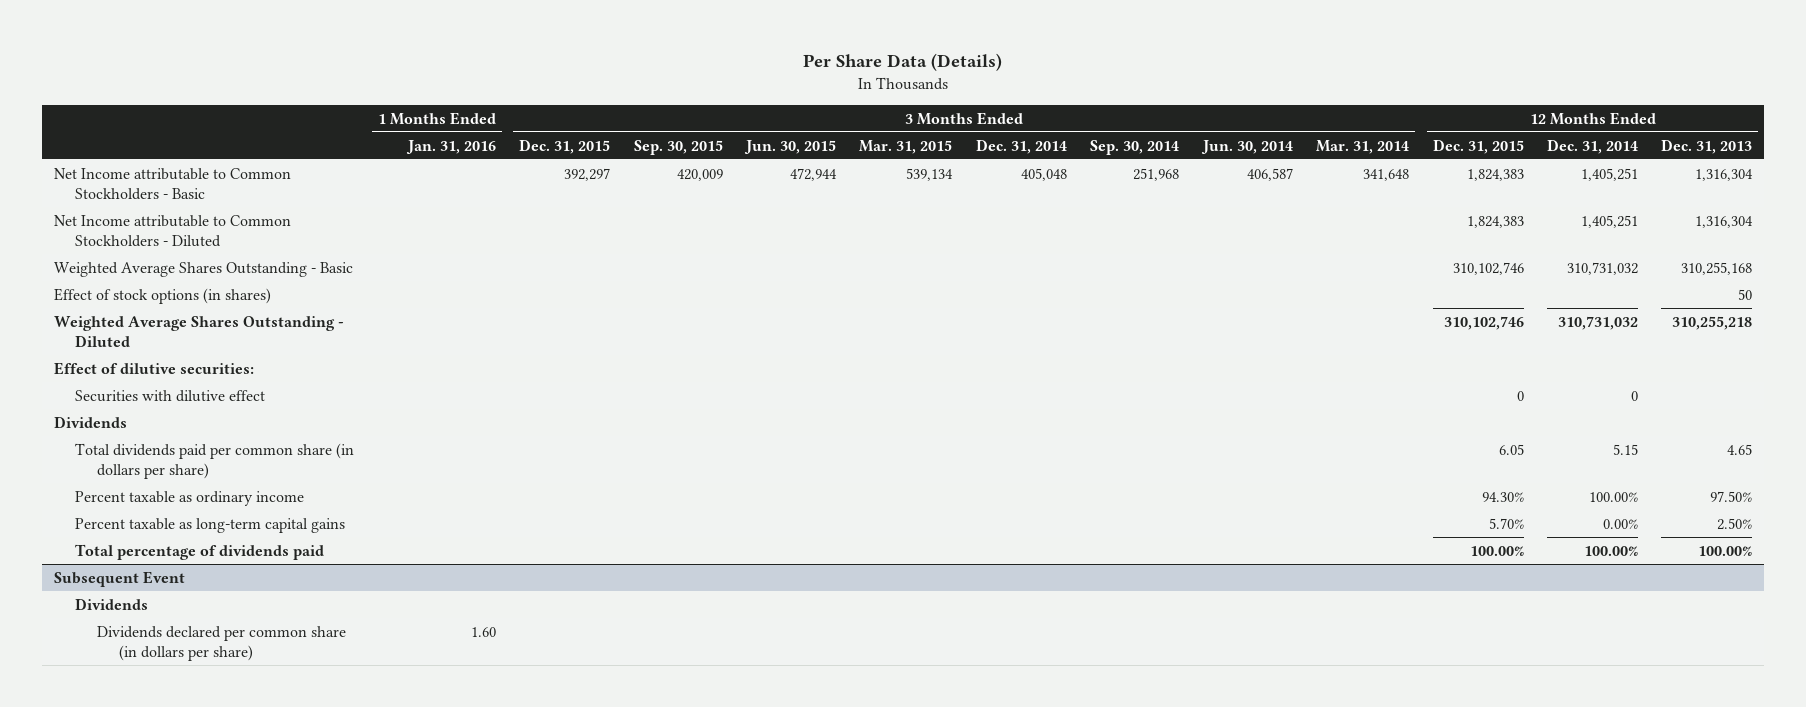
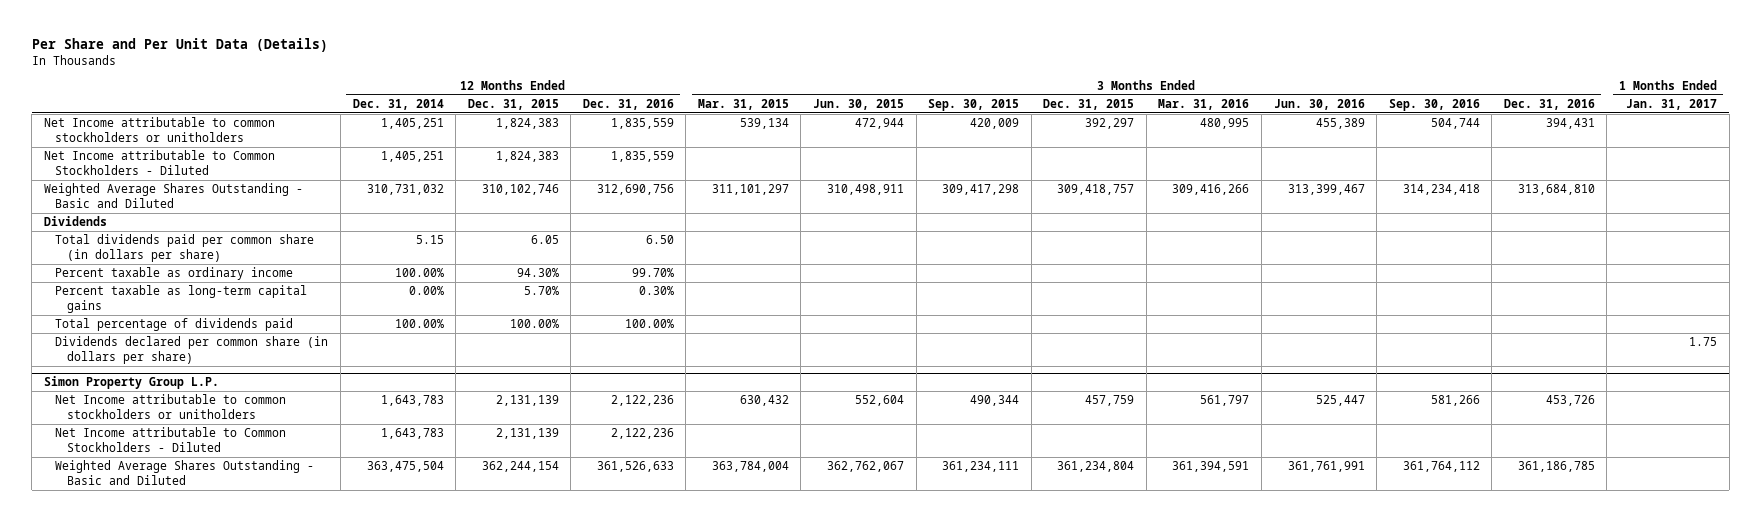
- Per Share Data (Details)
+ Per Share and Per Unit Data (Details)
- | 1 Months Ended Jan. 31, 2016 | 3 Months Ended Dec. 31, 2015 | 3 Months Ended Sep. 30, 2015 | 3 Months Ended Jun. 30, 2015 | 3 Months Ended Mar. 31, 2015 | 3 Months Ended Dec. 31, 2014 | 3 Months Ended Sep. 30, 2014 | 3 Months Ended Jun. 30, 2014 | 3 Months Ended Mar. 31, 2014 | 12 Months Ended Dec. 31, 2015 | 12 Months Ended Dec. 31, 2014 | 12 Months Ended Dec. 31, 2013
+ | 12 Months Ended Dec. 31, 2014 | 12 Months Ended Dec. 31, 2015 | 12 Months Ended Dec. 31, 2016 | 3 Months Ended Mar. 31, 2015 | 3 Months Ended Jun. 30, 2015 | 3 Months Ended Sep. 30, 2015 | 3 Months Ended Dec. 31, 2015 | 3 Months Ended Mar. 31, 2016 | 3 Months Ended Jun. 30, 2016 | 3 Months Ended Sep. 30, 2016 | 3 Months Ended Dec. 31, 2016 | 1 Months Ended Jan. 31, 2017
- Net Income attributable to Common Stockholders - Basic | | 392,297 | 420,009 | 472,944 | 539,134 | 405,048 | 251,968 | 406,587 | 341,648 | 1,824,383 | 1,405,251 | 1,316,304
+ Net Income attributable to common stockholders or unitholders | 1,405,251 | 1,824,383 | 1,835,559 | 539,134 | 472,944 | 420,009 | 392,297 | 480,995 | 455,389 | 504,744 | 394,431 |
- Weighted Average Shares Outstanding - Basic | | | | | | | | | | 310,102,746 | 310,731,032 | 310,255,168
- Effect of stock options (in shares) | | | | | | | | | | | | 50
- Weighted Average Shares Outstanding - Diluted | | | | | | | | | | 310,102,746 | 310,731,032 | 310,255,218
- Effect of dilutive securities:
- Securities with dilutive effect | | | | | | | | | | 0 | 0 |
+ Weighted Average Shares Outstanding - Basic and Diluted | 310,731,032 | 310,102,746 | 312,690,756 | 311,101,297 | 310,498,911 | 309,417,298 | 309,418,757 | 309,416,266 | 313,399,467 | 314,234,418 | 313,684,810 |
- Subsequent Event
- Dividends
+ Simon Property Group L.P.
+ Net Income attributable to common stockholders or unitholders | 1,643,783 | 2,131,139 | 2,122,236 | 630,432 | 552,604 | 490,344 | 457,759 | 561,797 | 525,447 | 581,266 | 453,726 |
+ Net Income attributable to Common Stockholders - Diluted | 1,643,783 | 2,131,139 | 2,122,236 | | | | | | | | |
+ Weighted Average Shares Outstanding - Basic and Diluted | 363,475,504 | 362,244,154 | 361,526,633 | 363,784,004 | 362,762,067 | 361,234,111 | 361,234,804 | 361,394,591 | 361,761,991 | 361,764,112 | 361,186,785 |

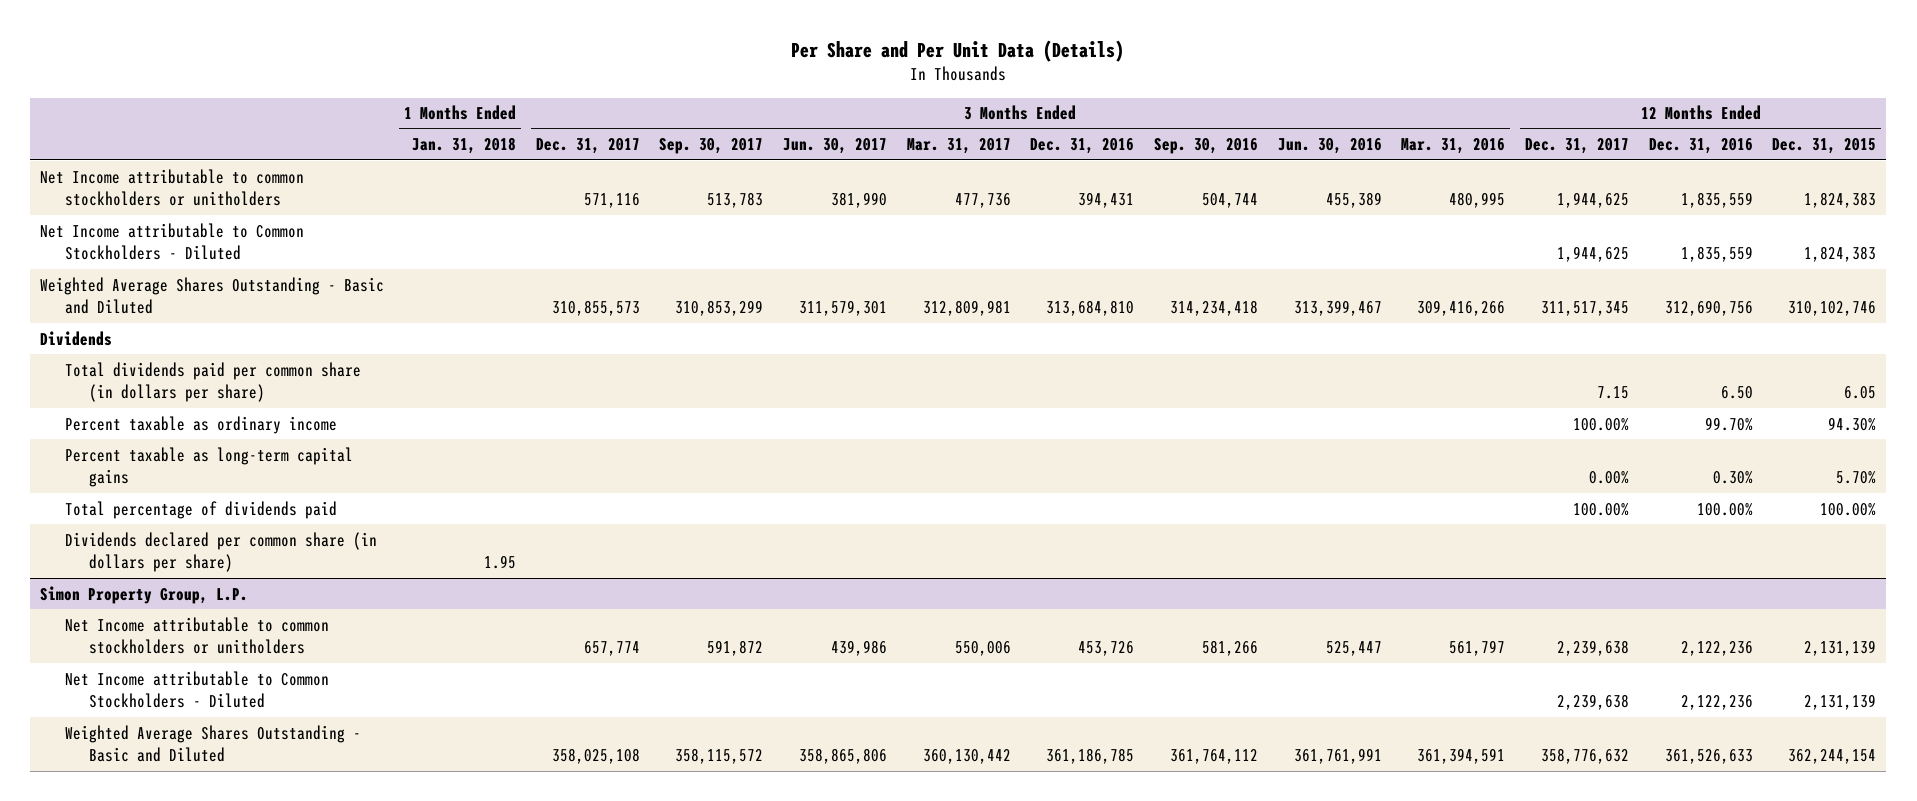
- | 12 Months Ended Dec. 31, 2014 | 12 Months Ended Dec. 31, 2015 | 12 Months Ended Dec. 31, 2016 | 3 Months Ended Mar. 31, 2015 | 3 Months Ended Jun. 30, 2015 | 3 Months Ended Sep. 30, 2015 | 3 Months Ended Dec. 31, 2015 | 3 Months Ended Mar. 31, 2016 | 3 Months Ended Jun. 30, 2016 | 3 Months Ended Sep. 30, 2016 | 3 Months Ended Dec. 31, 2016 | 1 Months Ended Jan. 31, 2017
+ | 1 Months Ended Jan. 31, 2018 | 3 Months Ended Dec. 31, 2017 | 3 Months Ended Sep. 30, 2017 | 3 Months Ended Jun. 30, 2017 | 3 Months Ended Mar. 31, 2017 | 3 Months Ended Dec. 31, 2016 | 3 Months Ended Sep. 30, 2016 | 3 Months Ended Jun. 30, 2016 | 3 Months Ended Mar. 31, 2016 | 12 Months Ended Dec. 31, 2017 | 12 Months Ended Dec. 31, 2016 | 12 Months Ended Dec. 31, 2015
- Simon Property Group L.P.
+ Simon Property Group, L.P.

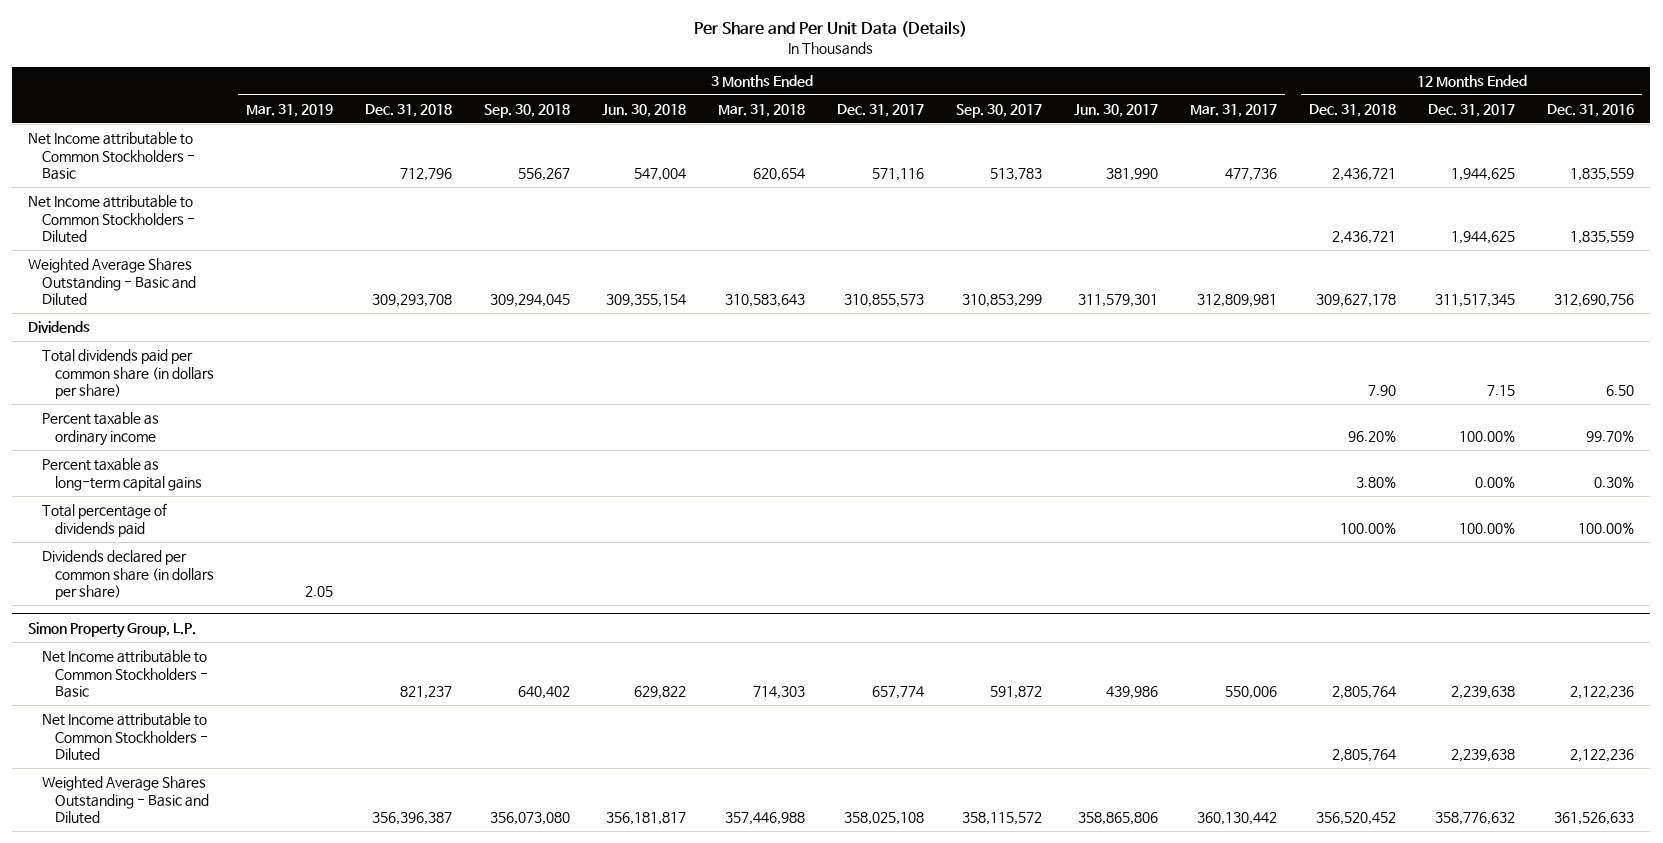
- | 1 Months Ended Jan. 31, 2018 | 3 Months Ended Dec. 31, 2017 | 3 Months Ended Sep. 30, 2017 | 3 Months Ended Jun. 30, 2017 | 3 Months Ended Mar. 31, 2017 | 3 Months Ended Dec. 31, 2016 | 3 Months Ended Sep. 30, 2016 | 3 Months Ended Jun. 30, 2016 | 3 Months Ended Mar. 31, 2016 | 12 Months Ended Dec. 31, 2017 | 12 Months Ended Dec. 31, 2016 | 12 Months Ended Dec. 31, 2015
+ | 3 Months Ended Mar. 31, 2019 | 3 Months Ended Dec. 31, 2018 | 3 Months Ended Sep. 30, 2018 | 3 Months Ended Jun. 30, 2018 | 3 Months Ended Mar. 31, 2018 | 3 Months Ended Dec. 31, 2017 | 3 Months Ended Sep. 30, 2017 | 3 Months Ended Jun. 30, 2017 | 3 Months Ended Mar. 31, 2017 | 12 Months Ended Dec. 31, 2018 | 12 Months Ended Dec. 31, 2017 | 12 Months Ended Dec. 31, 2016
- Net Income attributable to common stockholders or unitholders | | 571,116 | 513,783 | 381,990 | 477,736 | 394,431 | 504,744 | 455,389 | 480,995 | 1,944,625 | 1,835,559 | 1,824,383
+ Net Income attributable to Common Stockholders - Basic | | 712,796 | 556,267 | 547,004 | 620,654 | 571,116 | 513,783 | 381,990 | 477,736 | 2,436,721 | 1,944,625 | 1,835,559
@ Simon Property Group, L.P.
- Net Income attributable to common stockholders or unitholders | | 657,774 | 591,872 | 439,986 | 550,006 | 453,726 | 581,266 | 525,447 | 561,797 | 2,239,638 | 2,122,236 | 2,131,139
+ Net Income attributable to Common Stockholders - Basic | | 821,237 | 640,402 | 629,822 | 714,303 | 657,774 | 591,872 | 439,986 | 550,006 | 2,805,764 | 2,239,638 | 2,122,236

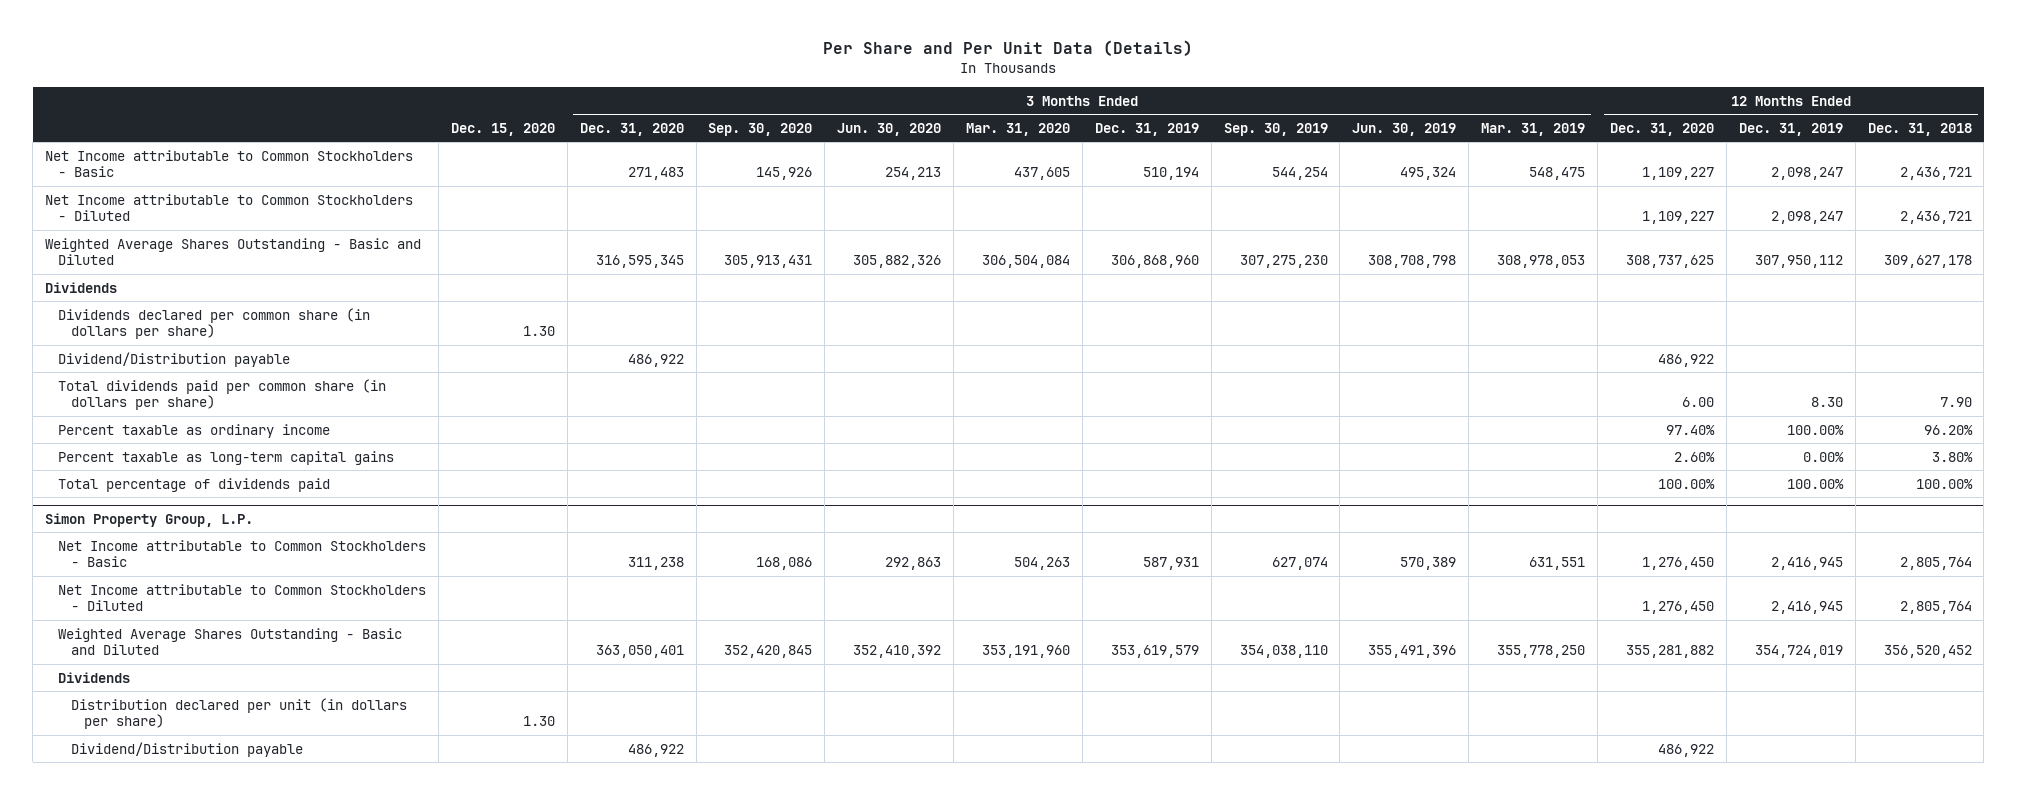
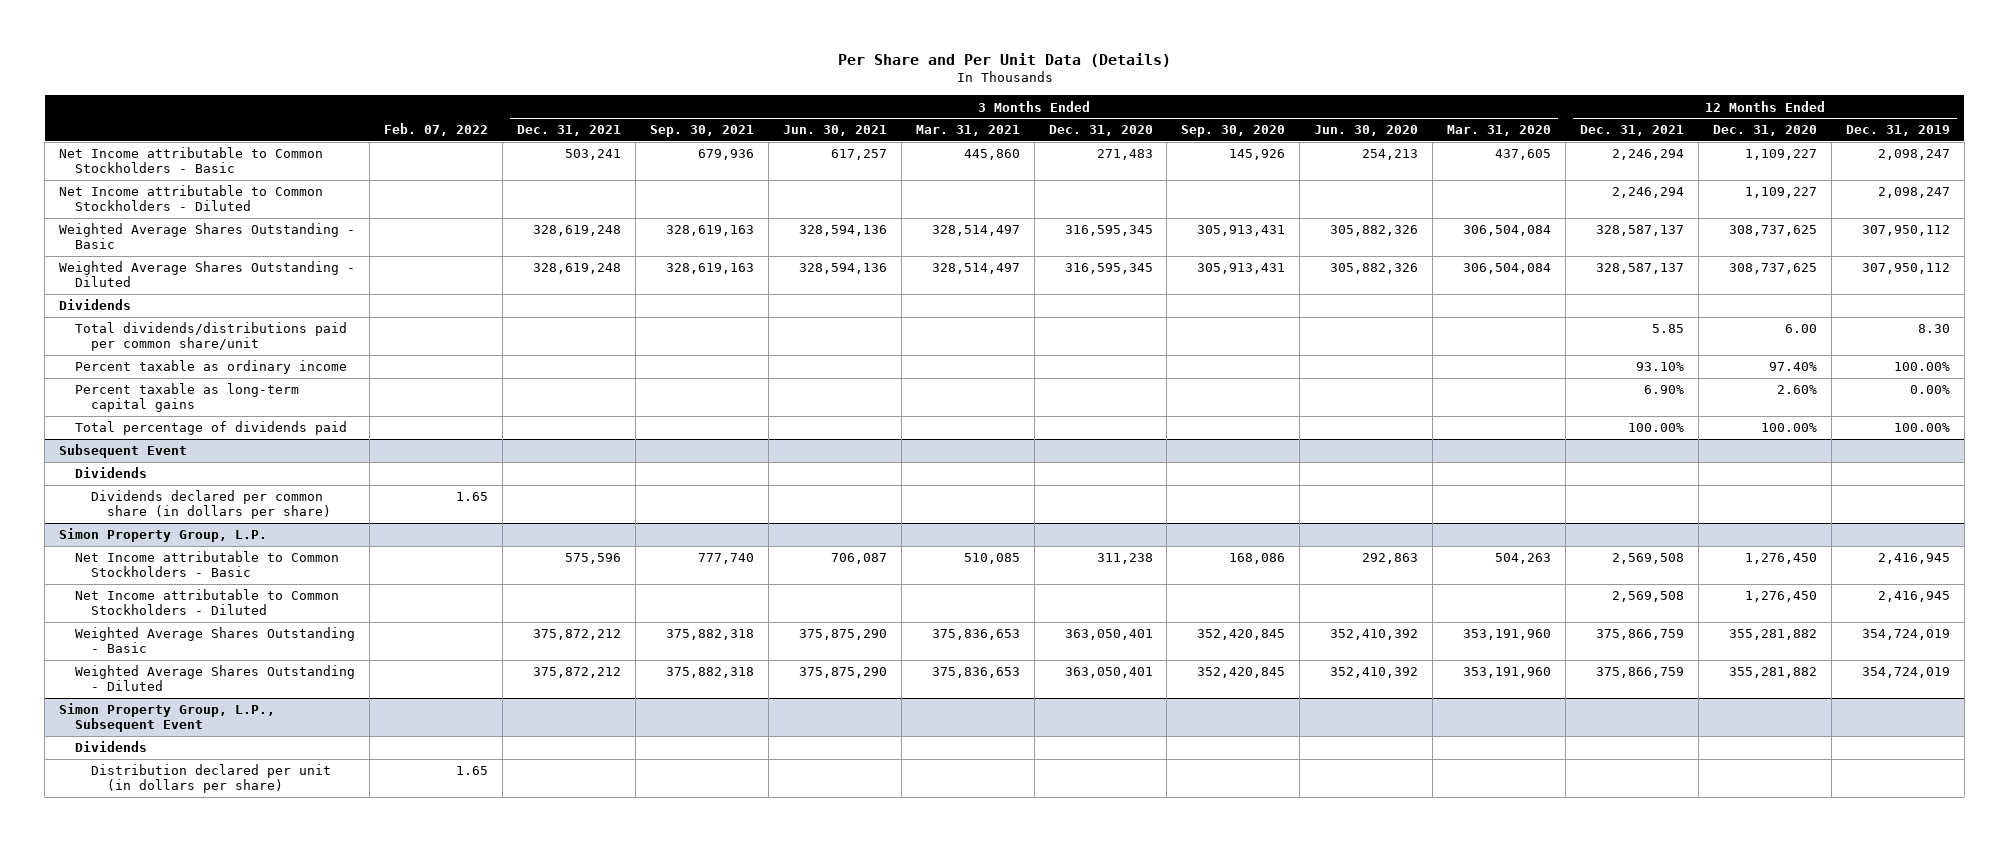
- | Dec. 15, 2020 | 3 Months Ended Dec. 31, 2020 | 3 Months Ended Sep. 30, 2020 | 3 Months Ended Jun. 30, 2020 | 3 Months Ended Mar. 31, 2020 | 3 Months Ended Dec. 31, 2019 | 3 Months Ended Sep. 30, 2019 | 3 Months Ended Jun. 30, 2019 | 3 Months Ended Mar. 31, 2019 | 12 Months Ended Dec. 31, 2020 | 12 Months Ended Dec. 31, 2019 | 12 Months Ended Dec. 31, 2018
+ | Feb. 07, 2022 | 3 Months Ended Dec. 31, 2021 | 3 Months Ended Sep. 30, 2021 | 3 Months Ended Jun. 30, 2021 | 3 Months Ended Mar. 31, 2021 | 3 Months Ended Dec. 31, 2020 | 3 Months Ended Sep. 30, 2020 | 3 Months Ended Jun. 30, 2020 | 3 Months Ended Mar. 31, 2020 | 12 Months Ended Dec. 31, 2021 | 12 Months Ended Dec. 31, 2020 | 12 Months Ended Dec. 31, 2019
- Weighted Average Shares Outstanding - Basic and Diluted | | 316,595,345 | 305,913,431 | 305,882,326 | 306,504,084 | 306,868,960 | 307,275,230 | 308,708,798 | 308,978,053 | 308,737,625 | 307,950,112 | 309,627,178
+ Weighted Average Shares Outstanding - Basic | | 328,619,248 | 328,619,163 | 328,594,136 | 328,514,497 | 316,595,345 | 305,913,431 | 305,882,326 | 306,504,084 | 328,587,137 | 308,737,625 | 307,950,112
+ Weighted Average Shares Outstanding - Diluted | | 328,619,248 | 328,619,163 | 328,594,136 | 328,514,497 | 316,595,345 | 305,913,431 | 305,882,326 | 306,504,084 | 328,587,137 | 308,737,625 | 307,950,112
- Dividends declared per common share (in dollars per share) | 1.30 | | | | | | | | | | |
- Dividend/Distribution payable | | 486,922 | | | | | | | | 486,922 | |
- Total dividends paid per common share (in dollars per share) | | | | | | | | | | 6.00 | 8.30 | 7.90
+ Total dividends/distributions paid per common share/unit | | | | | | | | | | 5.85 | 6.00 | 8.30
+ Subsequent Event
+ Dividends
+ Dividends declared per common share (in dollars per share) | 1.65 | | | | | | | | | | |
@ Simon Property Group, L.P.
- Weighted Average Shares Outstanding - Basic and Diluted | | 363,050,401 | 352,420,845 | 352,410,392 | 353,191,960 | 353,619,579 | 354,038,110 | 355,491,396 | 355,778,250 | 355,281,882 | 354,724,019 | 356,520,452
+ Weighted Average Shares Outstanding - Basic | | 375,872,212 | 375,882,318 | 375,875,290 | 375,836,653 | 363,050,401 | 352,420,845 | 352,410,392 | 353,191,960 | 375,866,759 | 355,281,882 | 354,724,019
+ Weighted Average Shares Outstanding - Diluted | | 375,872,212 | 375,882,318 | 375,875,290 | 375,836,653 | 363,050,401 | 352,420,845 | 352,410,392 | 353,191,960 | 375,866,759 | 355,281,882 | 354,724,019
+ Simon Property Group, L.P., Subsequent Event
@ Simon Property Group, L.P.
- Dividend/Distribution payable | | 486,922 | | | | | | | | 486,922 | |

